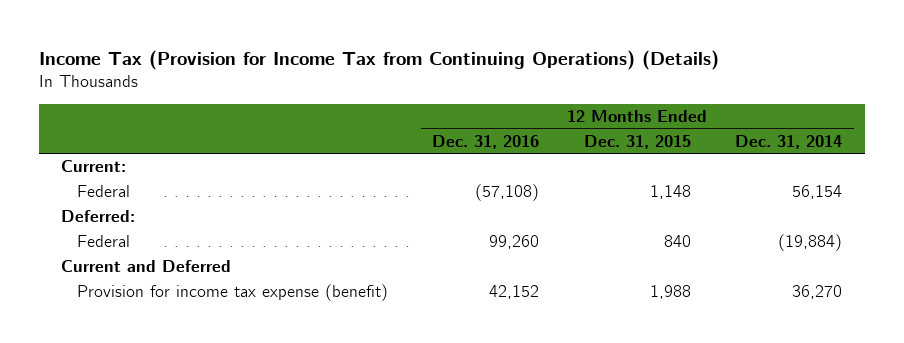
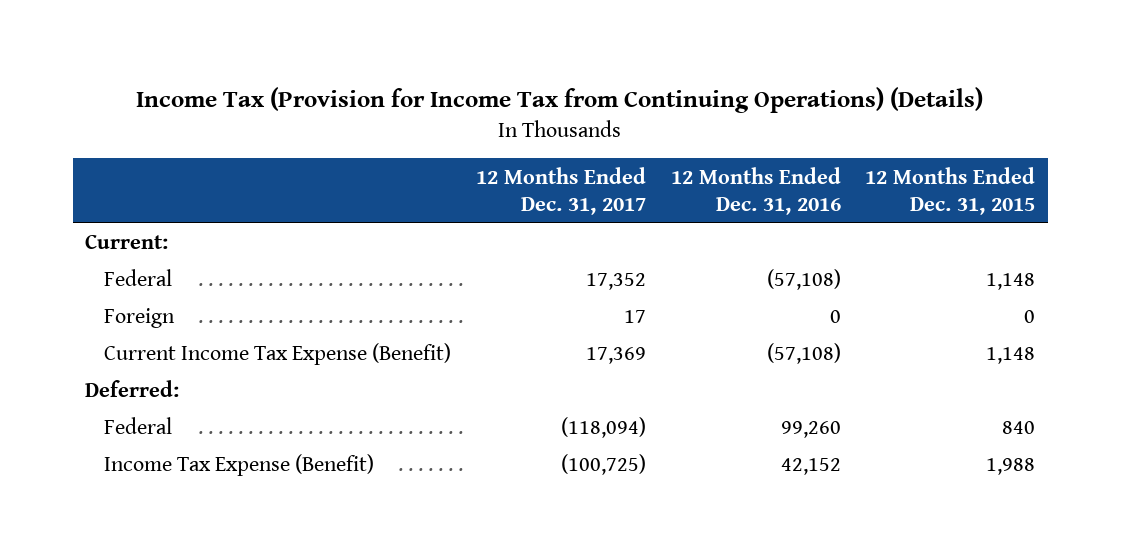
- | 12 Months Ended Dec. 31, 2016 | 12 Months Ended Dec. 31, 2015 | 12 Months Ended Dec. 31, 2014
+ | 12 Months Ended Dec. 31, 2017 | 12 Months Ended Dec. 31, 2016 | 12 Months Ended Dec. 31, 2015
+ Foreign | 17 | 0 | 0
+ Current Income Tax Expense (Benefit) | 17,369 | (57,108) | 1,148
- Current and Deferred
- Provision for income tax expense (benefit) | 42,152 | 1,988 | 36,270
+ Income Tax Expense (Benefit) | (100,725) | 42,152 | 1,988

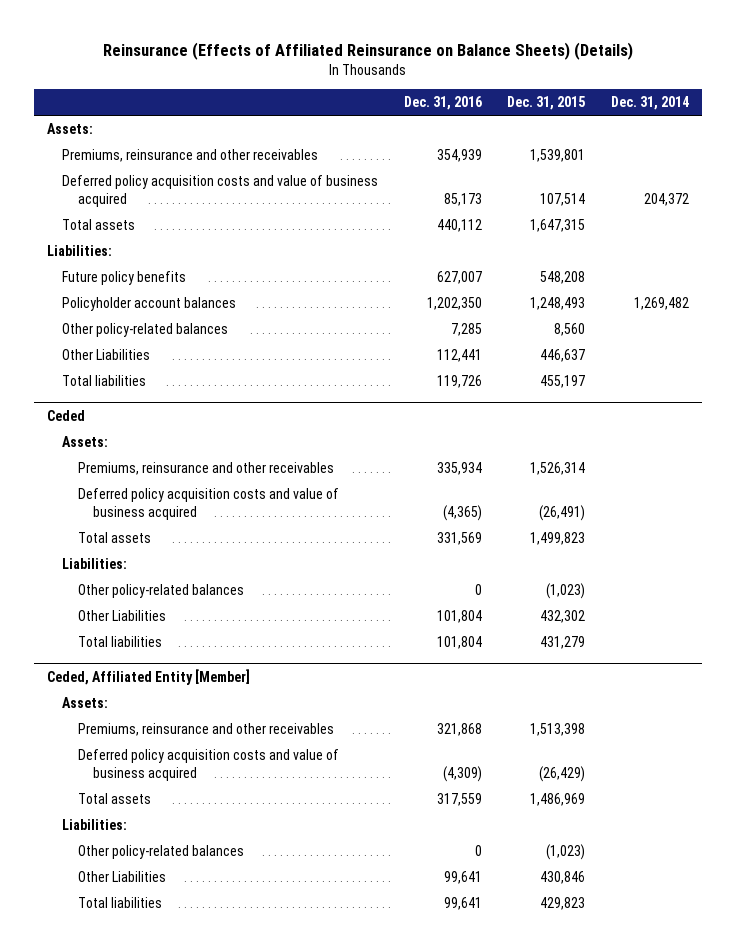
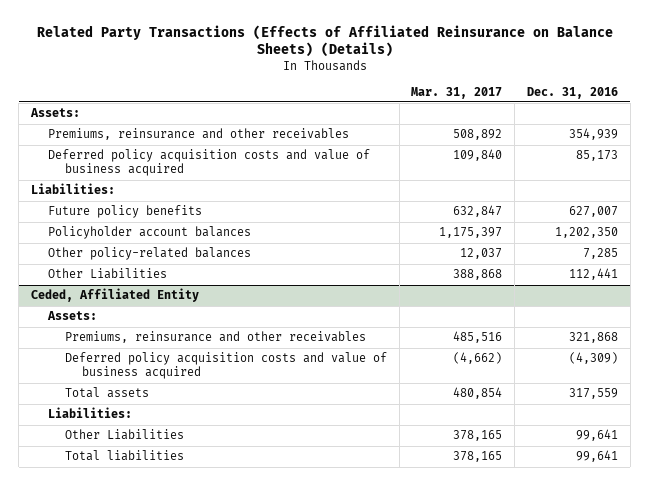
- Reinsurance (Effects of Affiliated Reinsurance on Balance Sheets) (Details)
+ Related Party Transactions (Effects of Affiliated Reinsurance on Balance Sheets) (Details)
- | Dec. 31, 2016 | Dec. 31, 2015 | Dec. 31, 2014
+ | Mar. 31, 2017 | Dec. 31, 2016
- Total assets | 440,112 | 1,647,315 |
- Total liabilities | 119,726 | 455,197 |
- Ceded
- Assets:
- Premiums, reinsurance and other receivables | 335,934 | 1,526,314 |
- Deferred policy acquisition costs and value of business acquired | (4,365) | (26,491) |
- Total assets | 331,569 | 1,499,823 |
- Liabilities:
- Other policy-related balances | 0 | (1,023) |
- Other Liabilities | 101,804 | 432,302 |
- Total liabilities | 101,804 | 431,279 |
- Ceded, Affiliated Entity [Member]
+ Ceded, Affiliated Entity
- Other policy-related balances | 0 | (1,023) |

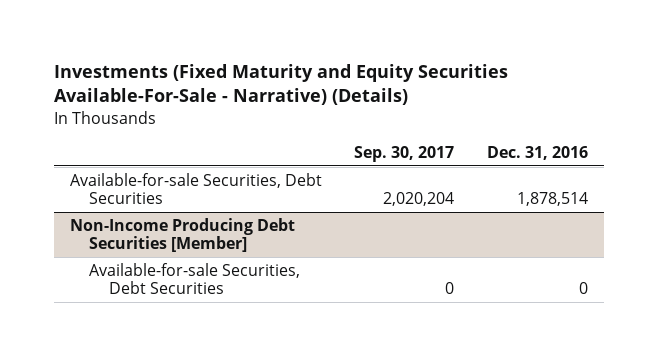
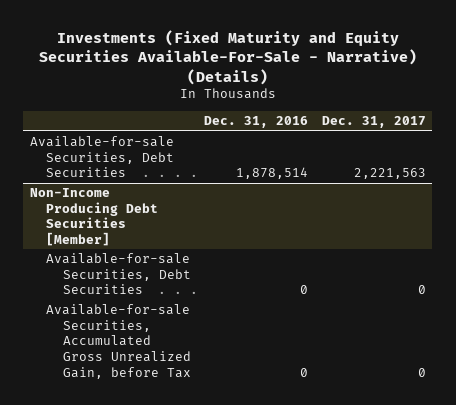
- | Sep. 30, 2017 | Dec. 31, 2016
+ | Dec. 31, 2016 | Dec. 31, 2017
@ Non-Income Producing Debt Securities [Member]
+ Available-for-sale Securities, Accumulated Gross Unrealized Gain, before Tax | 0 | 0

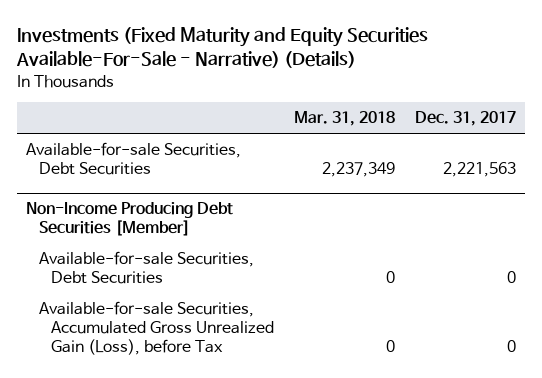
- | Dec. 31, 2016 | Dec. 31, 2017
+ | Mar. 31, 2018 | Dec. 31, 2017
@ Non-Income Producing Debt Securities [Member]
- Available-for-sale Securities, Accumulated Gross Unrealized Gain, before Tax | 0 | 0
+ Available-for-sale Securities, Accumulated Gross Unrealized Gain (Loss), before Tax | 0 | 0

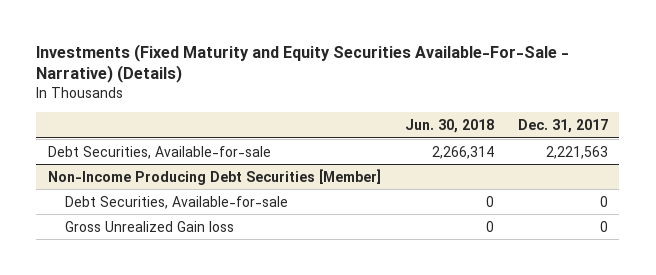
- | Mar. 31, 2018 | Dec. 31, 2017
+ | Jun. 30, 2018 | Dec. 31, 2017
- Available-for-sale Securities, Debt Securities | 2,237,349 | 2,221,563
+ Debt Securities, Available-for-sale | 2,266,314 | 2,221,563
@ Non-Income Producing Debt Securities [Member]
- Available-for-sale Securities, Debt Securities | 0 | 0
- Available-for-sale Securities, Accumulated Gross Unrealized Gain (Loss), before Tax | 0 | 0
+ Debt Securities, Available-for-sale | 0 | 0
+ Gross Unrealized Gain loss | 0 | 0

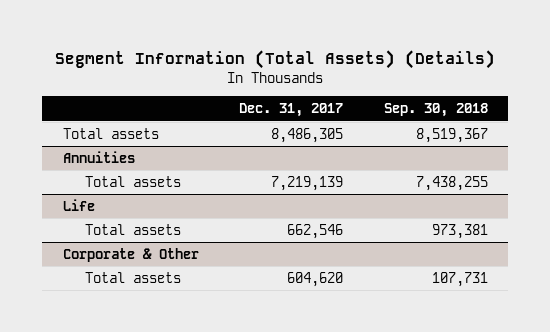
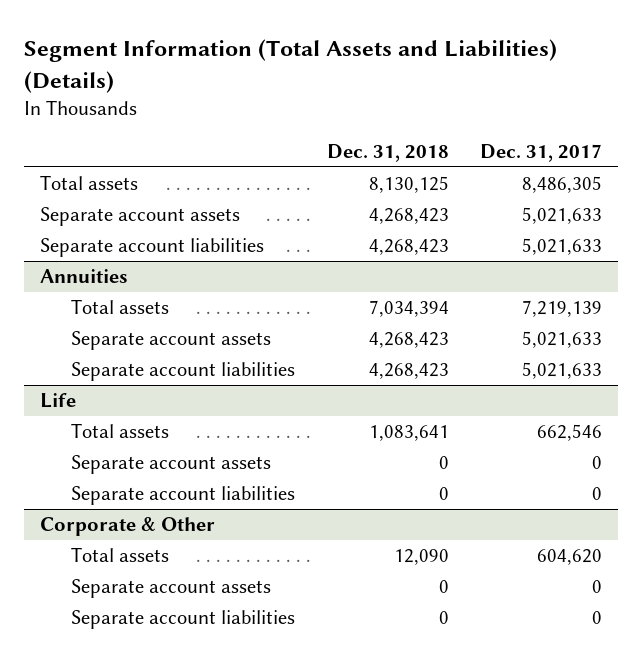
- Segment Information (Total Assets) (Details)
+ Segment Information (Total Assets and Liabilities) (Details)
- | Dec. 31, 2017 | Sep. 30, 2018
+ | Dec. 31, 2018 | Dec. 31, 2017
+ Separate account assets | 4,268,423 | 5,021,633
+ Separate account liabilities | 4,268,423 | 5,021,633
@ Annuities
+ Separate account assets | 4,268,423 | 5,021,633
+ Separate account liabilities | 4,268,423 | 5,021,633
@ Life
+ Separate account assets | 0 | 0
+ Separate account liabilities | 0 | 0
@ Corporate & Other
+ Separate account assets | 0 | 0
+ Separate account liabilities | 0 | 0

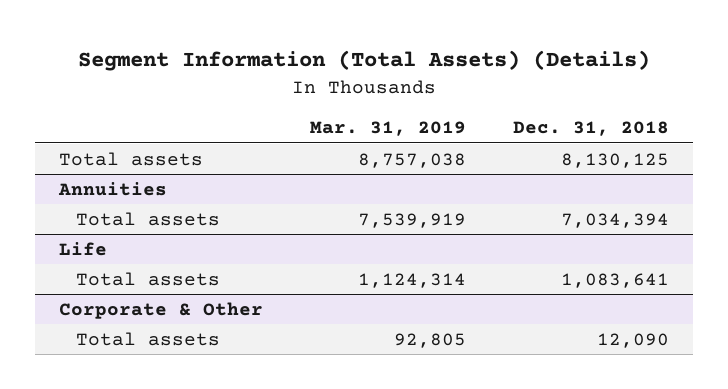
- Segment Information (Total Assets and Liabilities) (Details)
+ Segment Information (Total Assets) (Details)
- | Dec. 31, 2018 | Dec. 31, 2017
+ | Mar. 31, 2019 | Dec. 31, 2018
- Separate account assets | 4,268,423 | 5,021,633
- Separate account liabilities | 4,268,423 | 5,021,633
@ Annuities
- Separate account assets | 4,268,423 | 5,021,633
- Separate account liabilities | 4,268,423 | 5,021,633
@ Life
- Separate account assets | 0 | 0
- Separate account liabilities | 0 | 0
@ Corporate & Other
- Separate account assets | 0 | 0
- Separate account liabilities | 0 | 0

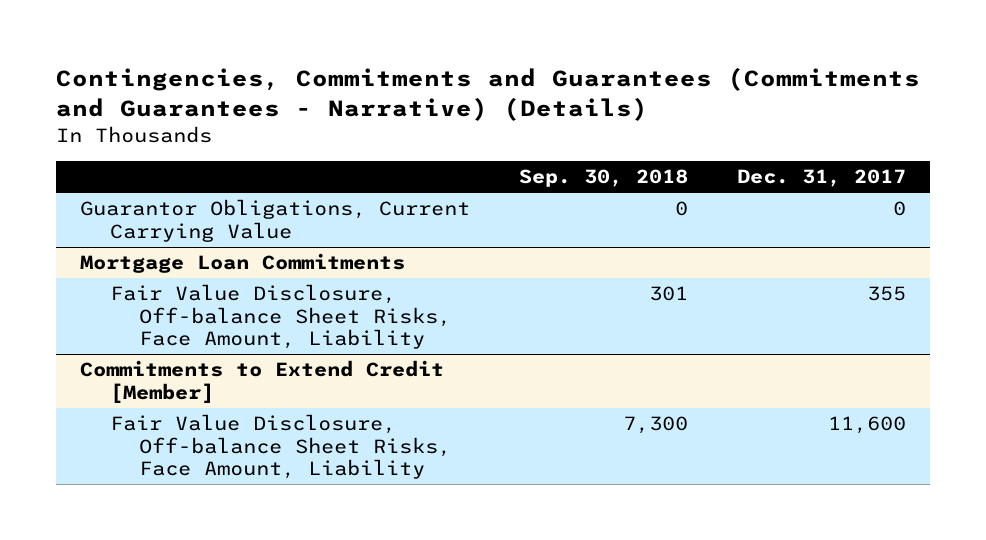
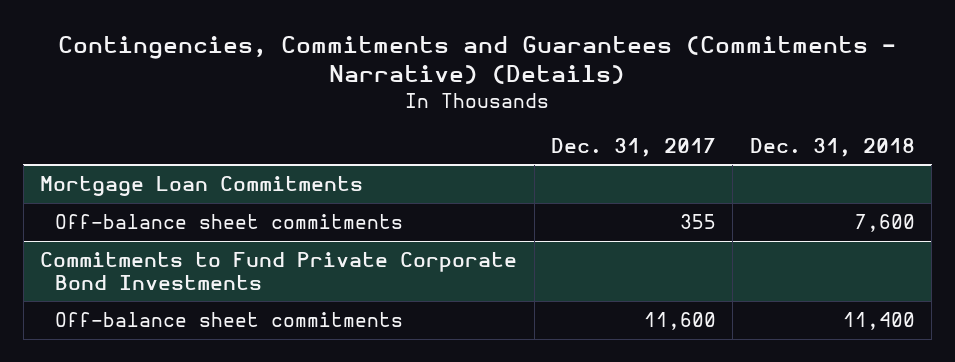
- Contingencies, Commitments and Guarantees (Commitments and Guarantees - Narrative) (Details)
+ Contingencies, Commitments and Guarantees (Commitments - Narrative) (Details)
- | Sep. 30, 2018 | Dec. 31, 2017
+ | Dec. 31, 2017 | Dec. 31, 2018
- Guarantor Obligations, Current Carrying Value | 0 | 0
@ Mortgage Loan Commitments
- Fair Value Disclosure, Off-balance Sheet Risks, Face Amount, Liability | 301 | 355
- Commitments to Extend Credit [Member]
- Fair Value Disclosure, Off-balance Sheet Risks, Face Amount, Liability | 7,300 | 11,600
@ Mortgage Loan Commitments
+ Off-balance sheet commitments | 355 | 7,600
+ Commitments to Fund Private Corporate Bond Investments
+ Off-balance sheet commitments | 11,600 | 11,400

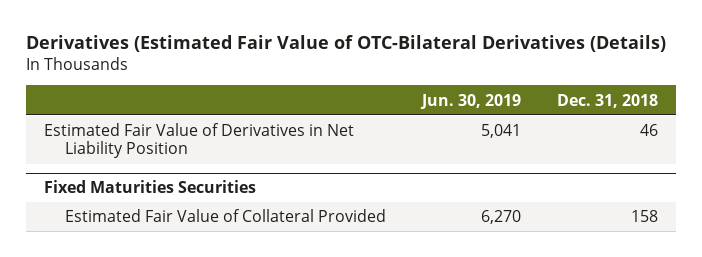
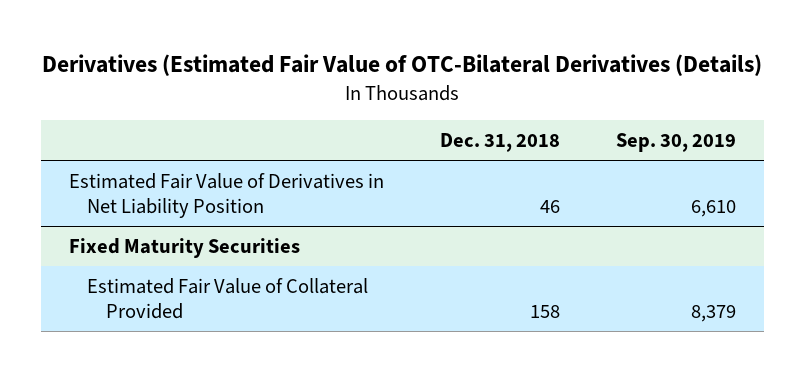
- | Jun. 30, 2019 | Dec. 31, 2018
+ | Dec. 31, 2018 | Sep. 30, 2019
- Fixed Maturities Securities
+ Fixed Maturity Securities

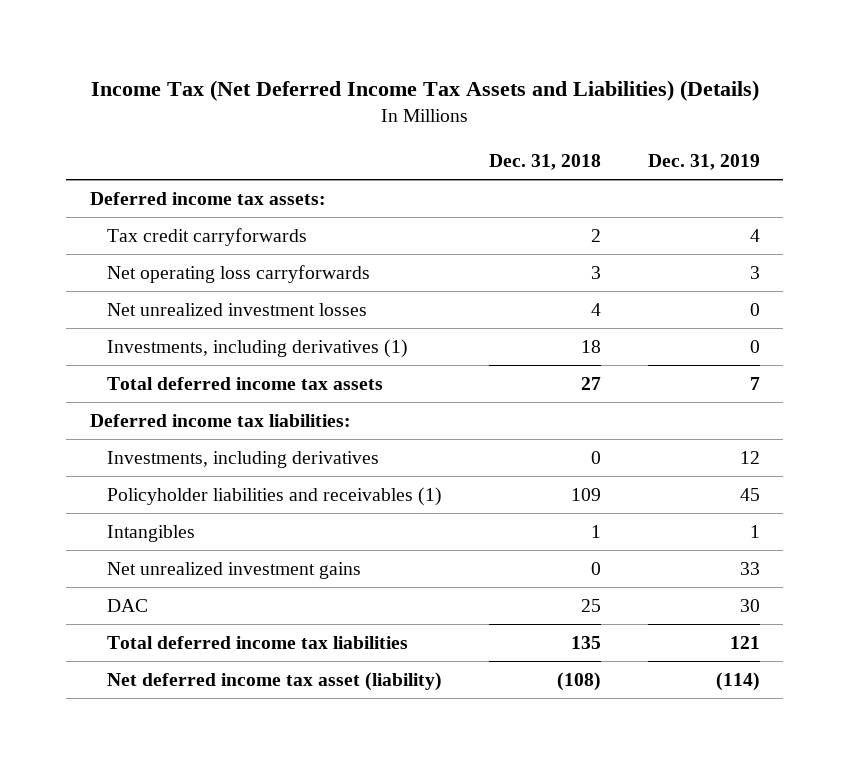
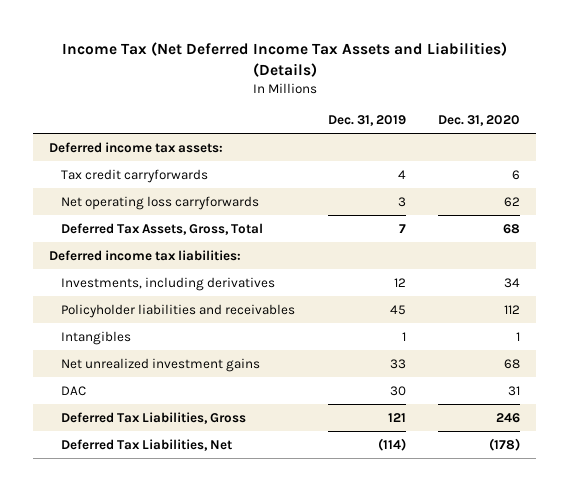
- | Dec. 31, 2018 | Dec. 31, 2019
+ | Dec. 31, 2019 | Dec. 31, 2020
- Net unrealized investment losses | 4 | 0
- Investments, including derivatives (1) | 18 | 0
- Total deferred income tax assets | 27 | 7
+ Deferred Tax Assets, Gross, Total | 7 | 68
- Policyholder liabilities and receivables (1) | 109 | 45
+ Policyholder liabilities and receivables | 45 | 112
- Total deferred income tax liabilities | 135 | 121
- Net deferred income tax asset (liability) | (108) | (114)
+ Deferred Tax Liabilities, Gross | 121 | 246
+ Deferred Tax Liabilities, Net | (114) | (178)

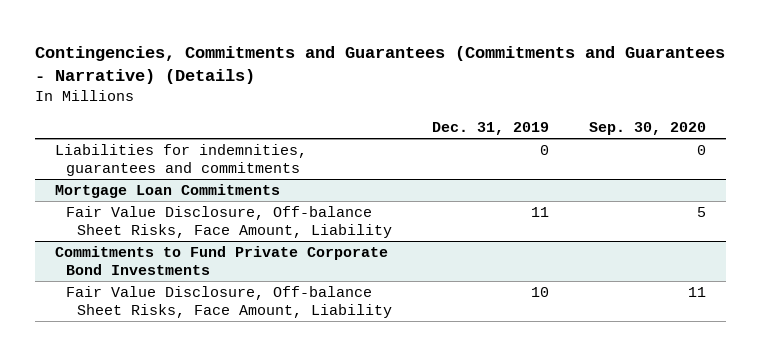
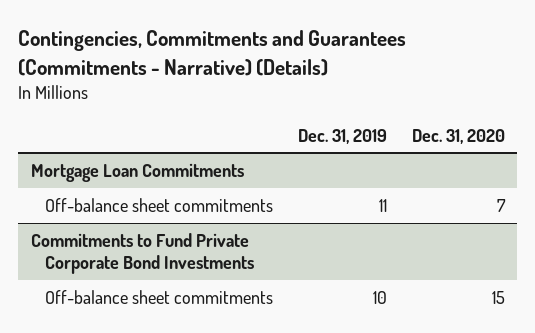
- Contingencies, Commitments and Guarantees (Commitments and Guarantees - Narrative) (Details)
+ Contingencies, Commitments and Guarantees (Commitments - Narrative) (Details)
- | Dec. 31, 2019 | Sep. 30, 2020
+ | Dec. 31, 2019 | Dec. 31, 2020
- Liabilities for indemnities, guarantees and commitments | 0 | 0
@ Mortgage Loan Commitments
- Fair Value Disclosure, Off-balance Sheet Risks, Face Amount, Liability | 11 | 5
+ Off-balance sheet commitments | 11 | 7
@ Commitments to Fund Private Corporate Bond Investments
- Fair Value Disclosure, Off-balance Sheet Risks, Face Amount, Liability | 10 | 11
+ Off-balance sheet commitments | 10 | 15

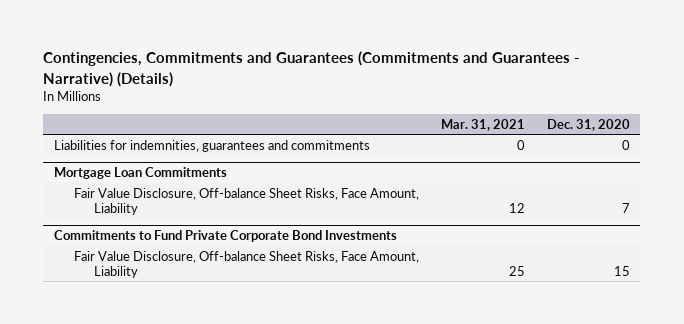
- Contingencies, Commitments and Guarantees (Commitments - Narrative) (Details)
+ Contingencies, Commitments and Guarantees (Commitments and Guarantees - Narrative) (Details)
- | Dec. 31, 2019 | Dec. 31, 2020
+ | Mar. 31, 2021 | Dec. 31, 2020
+ Liabilities for indemnities, guarantees and commitments | 0 | 0
@ Mortgage Loan Commitments
- Off-balance sheet commitments | 11 | 7
+ Fair Value Disclosure, Off-balance Sheet Risks, Face Amount, Liability | 12 | 7
@ Commitments to Fund Private Corporate Bond Investments
- Off-balance sheet commitments | 10 | 15
+ Fair Value Disclosure, Off-balance Sheet Risks, Face Amount, Liability | 25 | 15

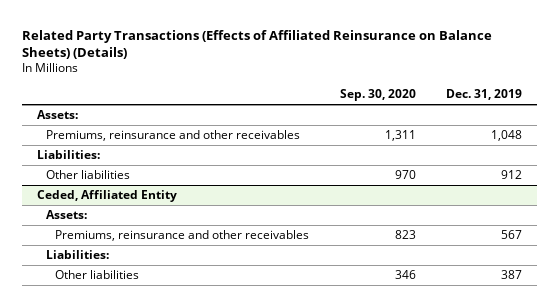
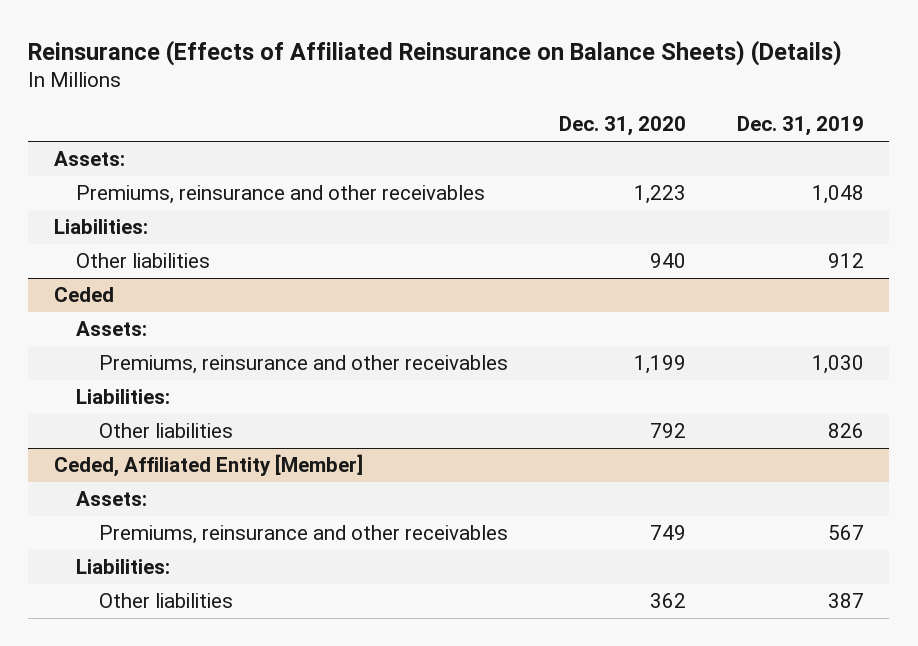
- Related Party Transactions (Effects of Affiliated Reinsurance on Balance Sheets) (Details)
+ Reinsurance (Effects of Affiliated Reinsurance on Balance Sheets) (Details)
- | Sep. 30, 2020 | Dec. 31, 2019
+ | Dec. 31, 2020 | Dec. 31, 2019
- Ceded, Affiliated Entity
+ Ceded
+ Premiums, reinsurance and other receivables | 1,199 | 1,030
+ Liabilities:
+ Other liabilities | 792 | 826
+ Ceded, Affiliated Entity [Member]
+ Assets:

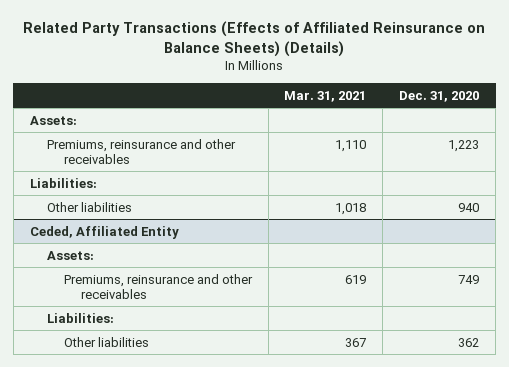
- Reinsurance (Effects of Affiliated Reinsurance on Balance Sheets) (Details)
+ Related Party Transactions (Effects of Affiliated Reinsurance on Balance Sheets) (Details)
- | Dec. 31, 2020 | Dec. 31, 2019
+ | Mar. 31, 2021 | Dec. 31, 2020
- Ceded
- Assets:
- Premiums, reinsurance and other receivables | 1,199 | 1,030
- Liabilities:
- Other liabilities | 792 | 826
- Ceded, Affiliated Entity [Member]
+ Ceded, Affiliated Entity

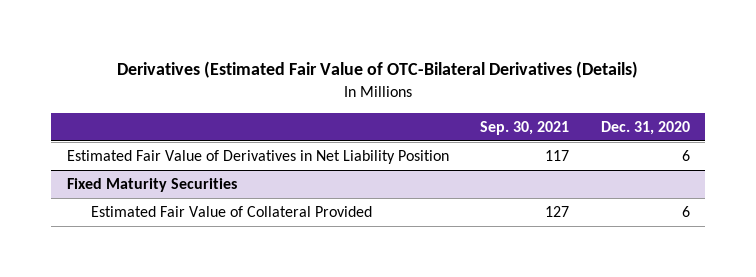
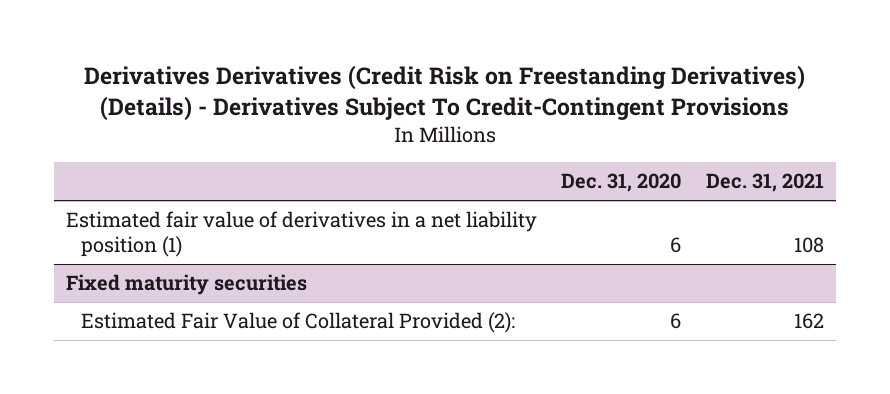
- Derivatives (Estimated Fair Value of OTC-Bilateral Derivatives (Details)
+ Derivatives Derivatives (Credit Risk on Freestanding Derivatives) (Details) - Derivatives Subject To Credit-Contingent Provisions
- | Sep. 30, 2021 | Dec. 31, 2020
+ | Dec. 31, 2020 | Dec. 31, 2021
- Estimated Fair Value of Derivatives in Net Liability Position | 117 | 6
- Fixed Maturity Securities
- Estimated Fair Value of Collateral Provided | 127 | 6
+ Estimated fair value of derivatives in a net liability position (1) | 6 | 108
+ Fixed maturity securities
+ Estimated Fair Value of Collateral Provided (2): | 6 | 162

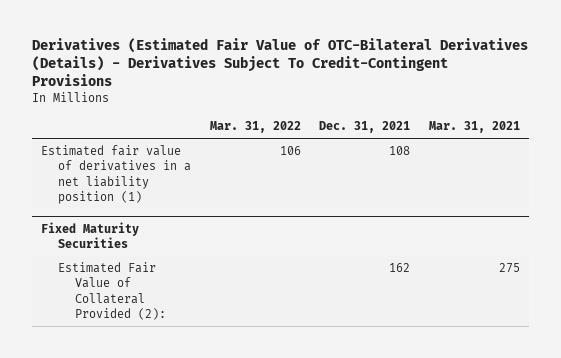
- Derivatives Derivatives (Credit Risk on Freestanding Derivatives) (Details) - Derivatives Subject To Credit-Contingent Provisions
+ Derivatives (Estimated Fair Value of OTC-Bilateral Derivatives (Details) - Derivatives Subject To Credit-Contingent Provisions
- | Dec. 31, 2020 | Dec. 31, 2021
+ | Mar. 31, 2022 | Dec. 31, 2021 | Mar. 31, 2021
- Fixed maturity securities
+ Fixed Maturity Securities

